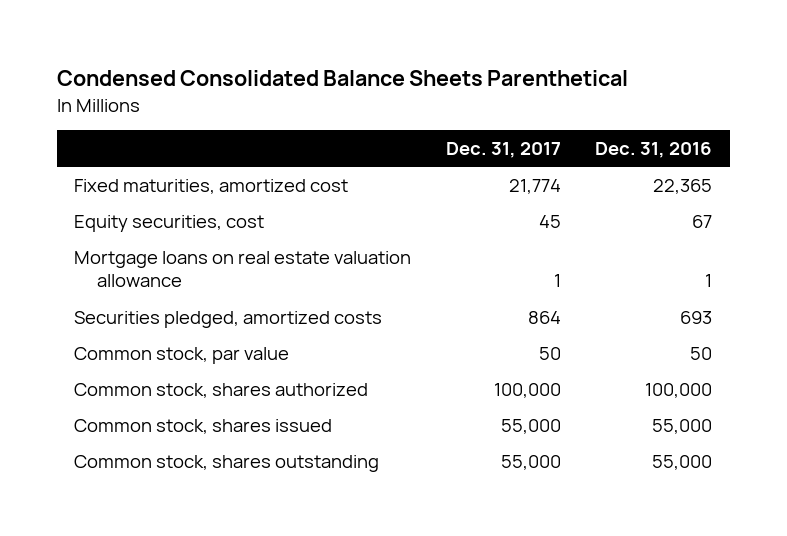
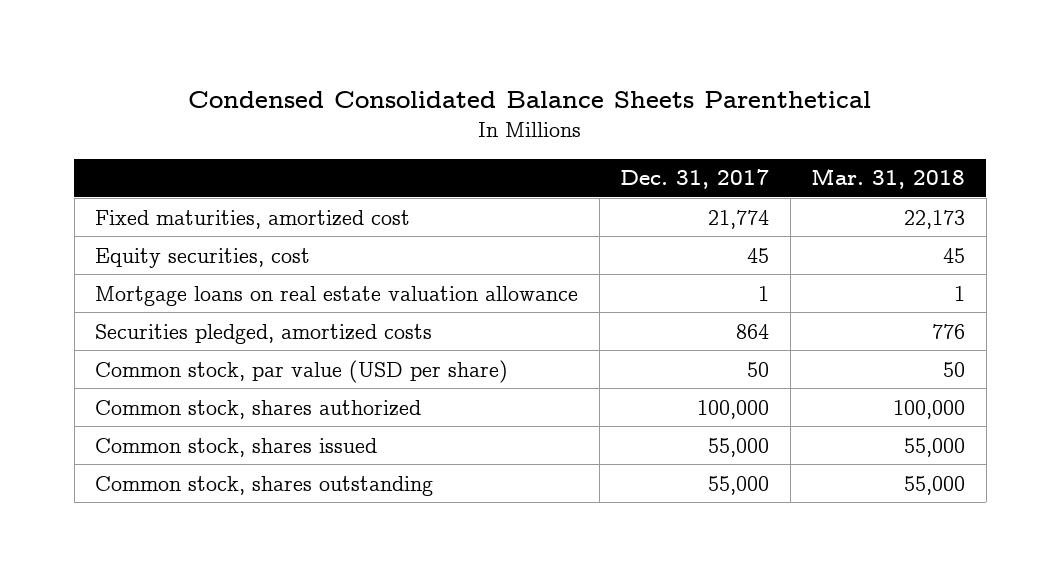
- | Dec. 31, 2017 | Dec. 31, 2016
+ | Dec. 31, 2017 | Mar. 31, 2018
- Common stock, par value | 50 | 50
+ Common stock, par value (USD per share) | 50 | 50

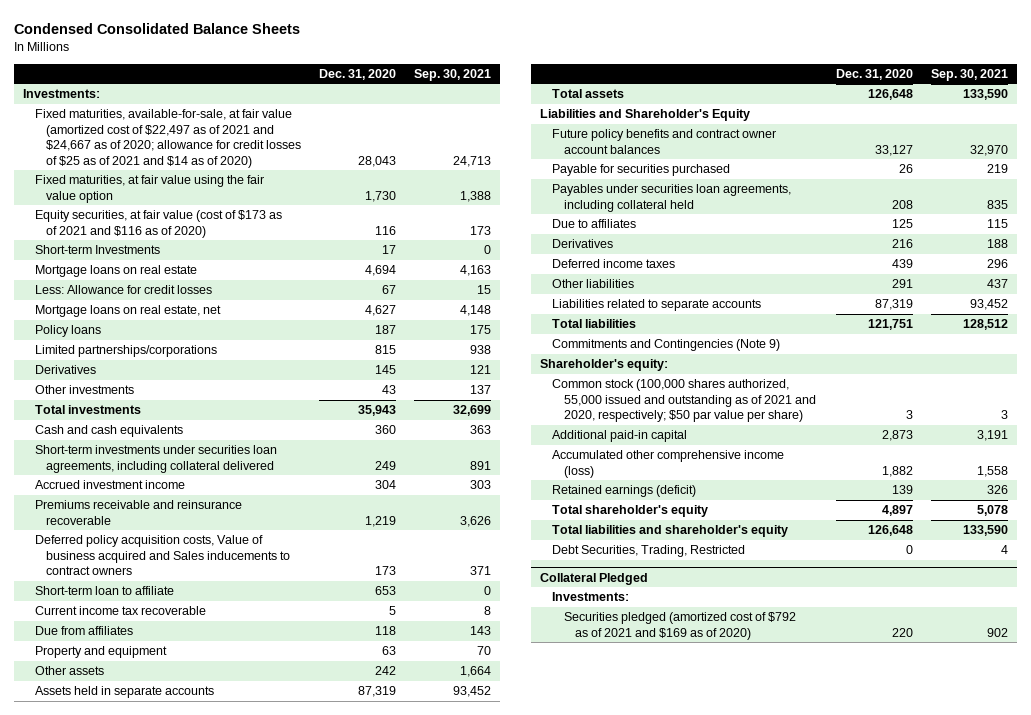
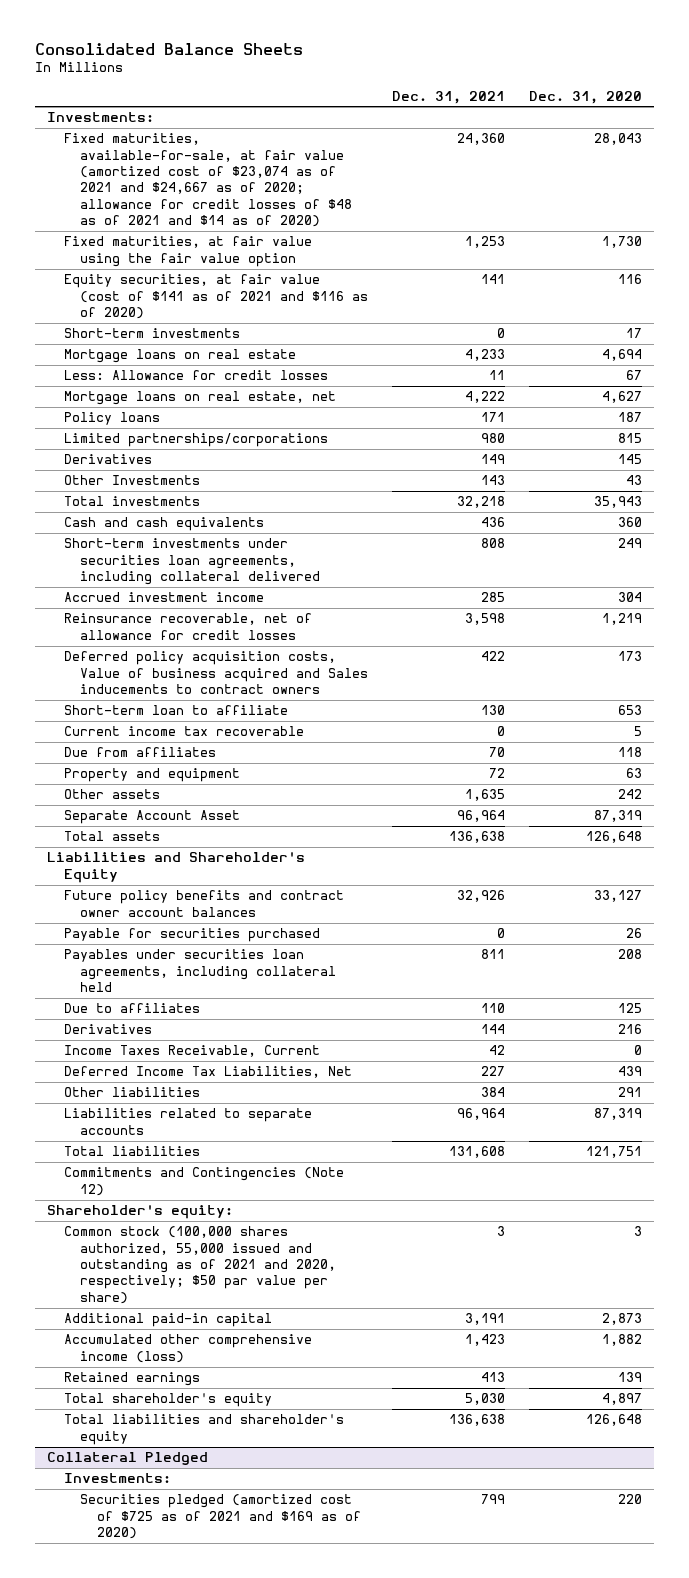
- Condensed Consolidated Balance Sheets
+ Consolidated Balance Sheets
- | Dec. 31, 2020 | Sep. 30, 2021
+ | Dec. 31, 2021 | Dec. 31, 2020
- Fixed maturities, available-for-sale, at fair value (amortized cost of $22,497 as of 2021 and $24,667 as of 2020; allowance for credit losses of $25 as of 2021 and $14 as of 2020) | 28,043 | 24,713
+ Fixed maturities, available-for-sale, at fair value (amortized cost of $23,074 as of 2021 and $24,667 as of 2020; allowance for credit losses of $48 as of 2021 and $14 as of 2020) | 24,360 | 28,043
- Equity securities, at fair value (cost of $173 as of 2021 and $116 as of 2020) | 116 | 173
- Short-term Investments | 17 | 0
+ Equity securities, at fair value (cost of $141 as of 2021 and $116 as of 2020) | 141 | 116
+ Short-term investments | 0 | 17
- Other investments | 43 | 137
+ Other Investments | 143 | 43
- Premiums receivable and reinsurance recoverable | 1,219 | 3,626
+ Reinsurance recoverable, net of allowance for credit losses | 3,598 | 1,219
- Assets held in separate accounts | 87,319 | 93,452
+ Separate Account Asset | 96,964 | 87,319
- Deferred income taxes | 439 | 296
+ Income Taxes Receivable, Current | 42 | 0
+ Deferred Income Tax Liabilities, Net | 227 | 439
- Commitments and Contingencies (Note 9)
+ Commitments and Contingencies (Note 12)
- Retained earnings (deficit) | 139 | 326
+ Retained earnings | 413 | 139
- Debt Securities, Trading, Restricted | 0 | 4
@ Collateral Pledged
- Securities pledged (amortized cost of $792 as of 2021 and $169 as of 2020) | 220 | 902
+ Securities pledged (amortized cost of $725 as of 2021 and $169 as of 2020) | 799 | 220

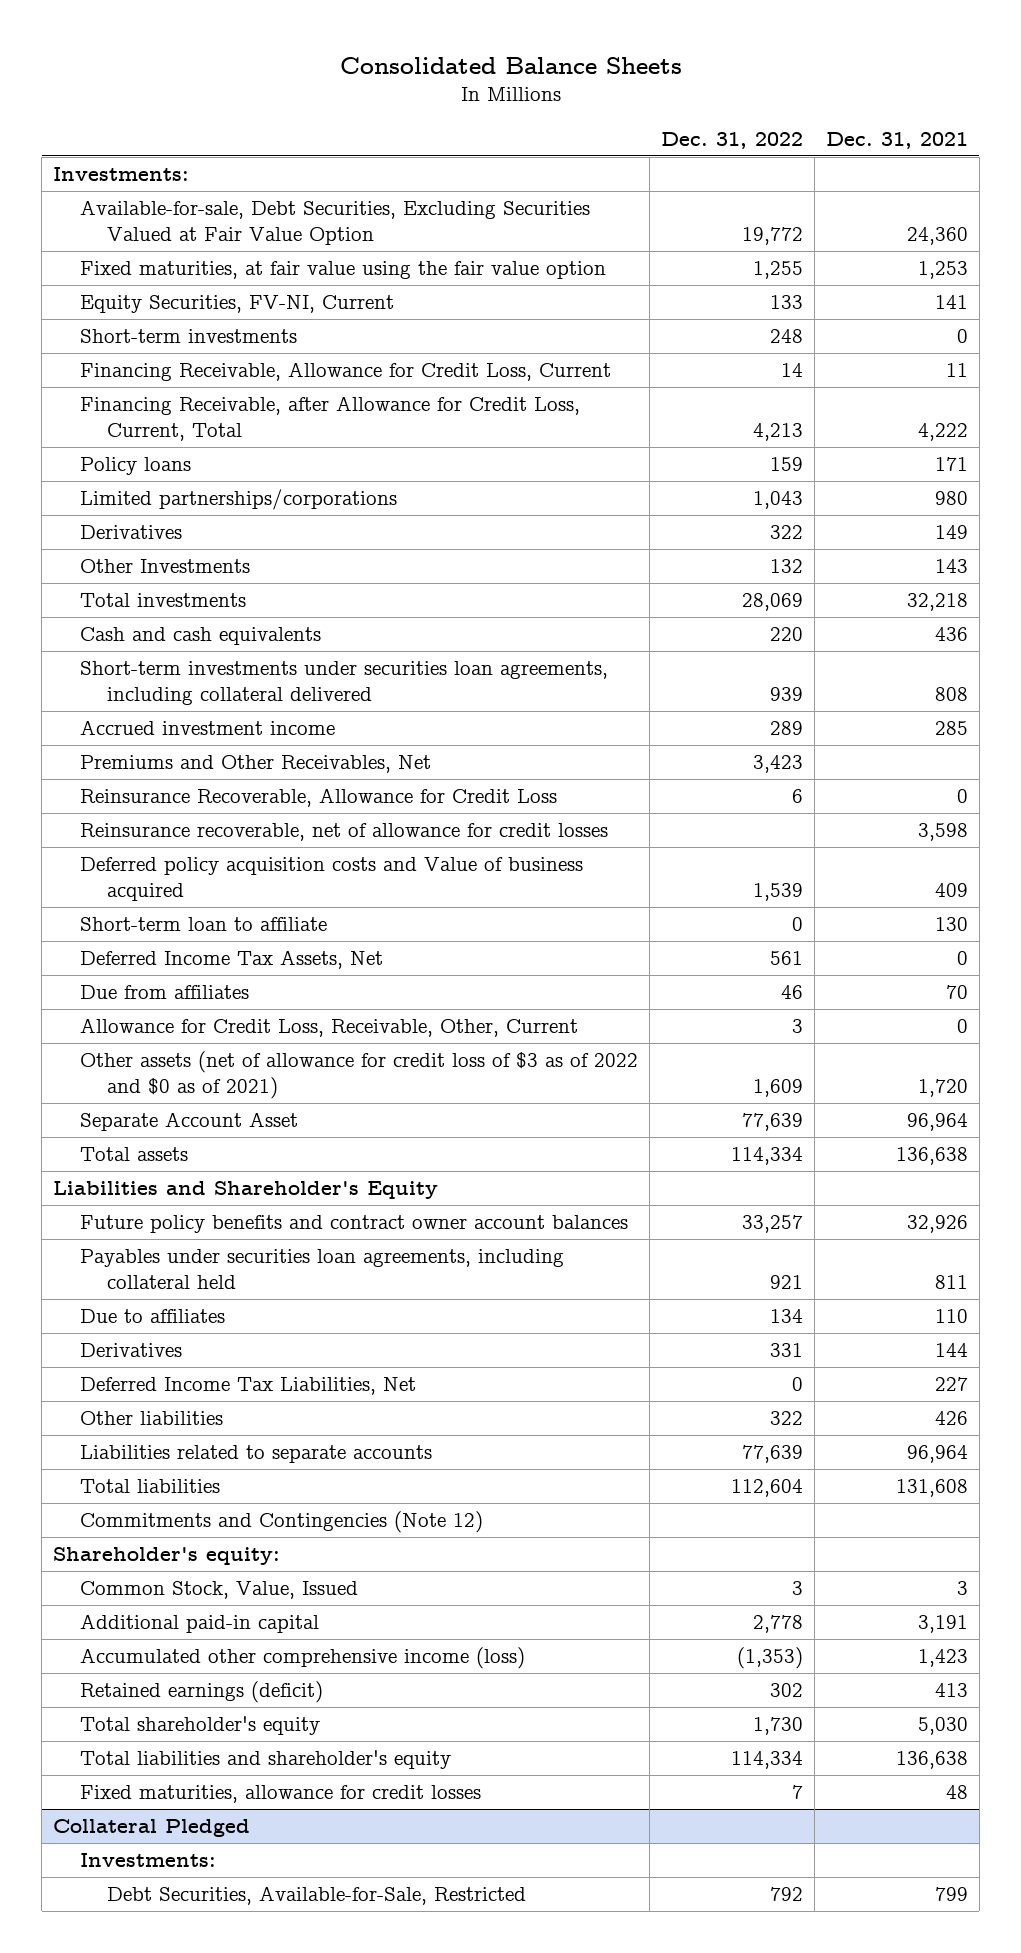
- | Dec. 31, 2021 | Dec. 31, 2020
+ | Dec. 31, 2022 | Dec. 31, 2021
- Fixed maturities, available-for-sale, at fair value (amortized cost of $23,074 as of 2021 and $24,667 as of 2020; allowance for credit losses of $48 as of 2021 and $14 as of 2020) | 24,360 | 28,043
+ Available-for-sale, Debt Securities, Excluding Securities Valued at Fair Value Option | 19,772 | 24,360
- Equity securities, at fair value (cost of $141 as of 2021 and $116 as of 2020) | 141 | 116
+ Equity Securities, FV-NI, Current | 133 | 141
- Mortgage loans on real estate | 4,233 | 4,694
- Less: Allowance for credit losses | 11 | 67
- Mortgage loans on real estate, net | 4,222 | 4,627
+ Financing Receivable, Allowance for Credit Loss, Current | 14 | 11
+ Financing Receivable, after Allowance for Credit Loss, Current, Total | 4,213 | 4,222
+ Premiums and Other Receivables, Net | 3,423 |
+ Reinsurance Recoverable, Allowance for Credit Loss | 6 | 0
- Deferred policy acquisition costs, Value of business acquired and Sales inducements to contract owners | 422 | 173
+ Deferred policy acquisition costs and Value of business acquired | 1,539 | 409
- Current income tax recoverable | 0 | 5
+ Deferred Income Tax Assets, Net | 561 | 0
- Property and equipment | 72 | 63
- Other assets | 1,635 | 242
+ Allowance for Credit Loss, Receivable, Other, Current | 3 | 0
+ Other assets (net of allowance for credit loss of $3 as of 2022 and $0 as of 2021) | 1,609 | 1,720
- Payable for securities purchased | 0 | 26
- Income Taxes Receivable, Current | 42 | 0
- Other liabilities | 384 | 291
+ Other liabilities | 322 | 426
- Common stock (100,000 shares authorized, 55,000 issued and outstanding as of 2021 and 2020, respectively; $50 par value per share) | 3 | 3
+ Common Stock, Value, Issued | 3 | 3
- Retained earnings | 413 | 139
+ Retained earnings (deficit) | 302 | 413
+ Fixed maturities, allowance for credit losses | 7 | 48
@ Collateral Pledged
- Securities pledged (amortized cost of $725 as of 2021 and $169 as of 2020) | 799 | 220
+ Debt Securities, Available-for-Sale, Restricted | 792 | 799

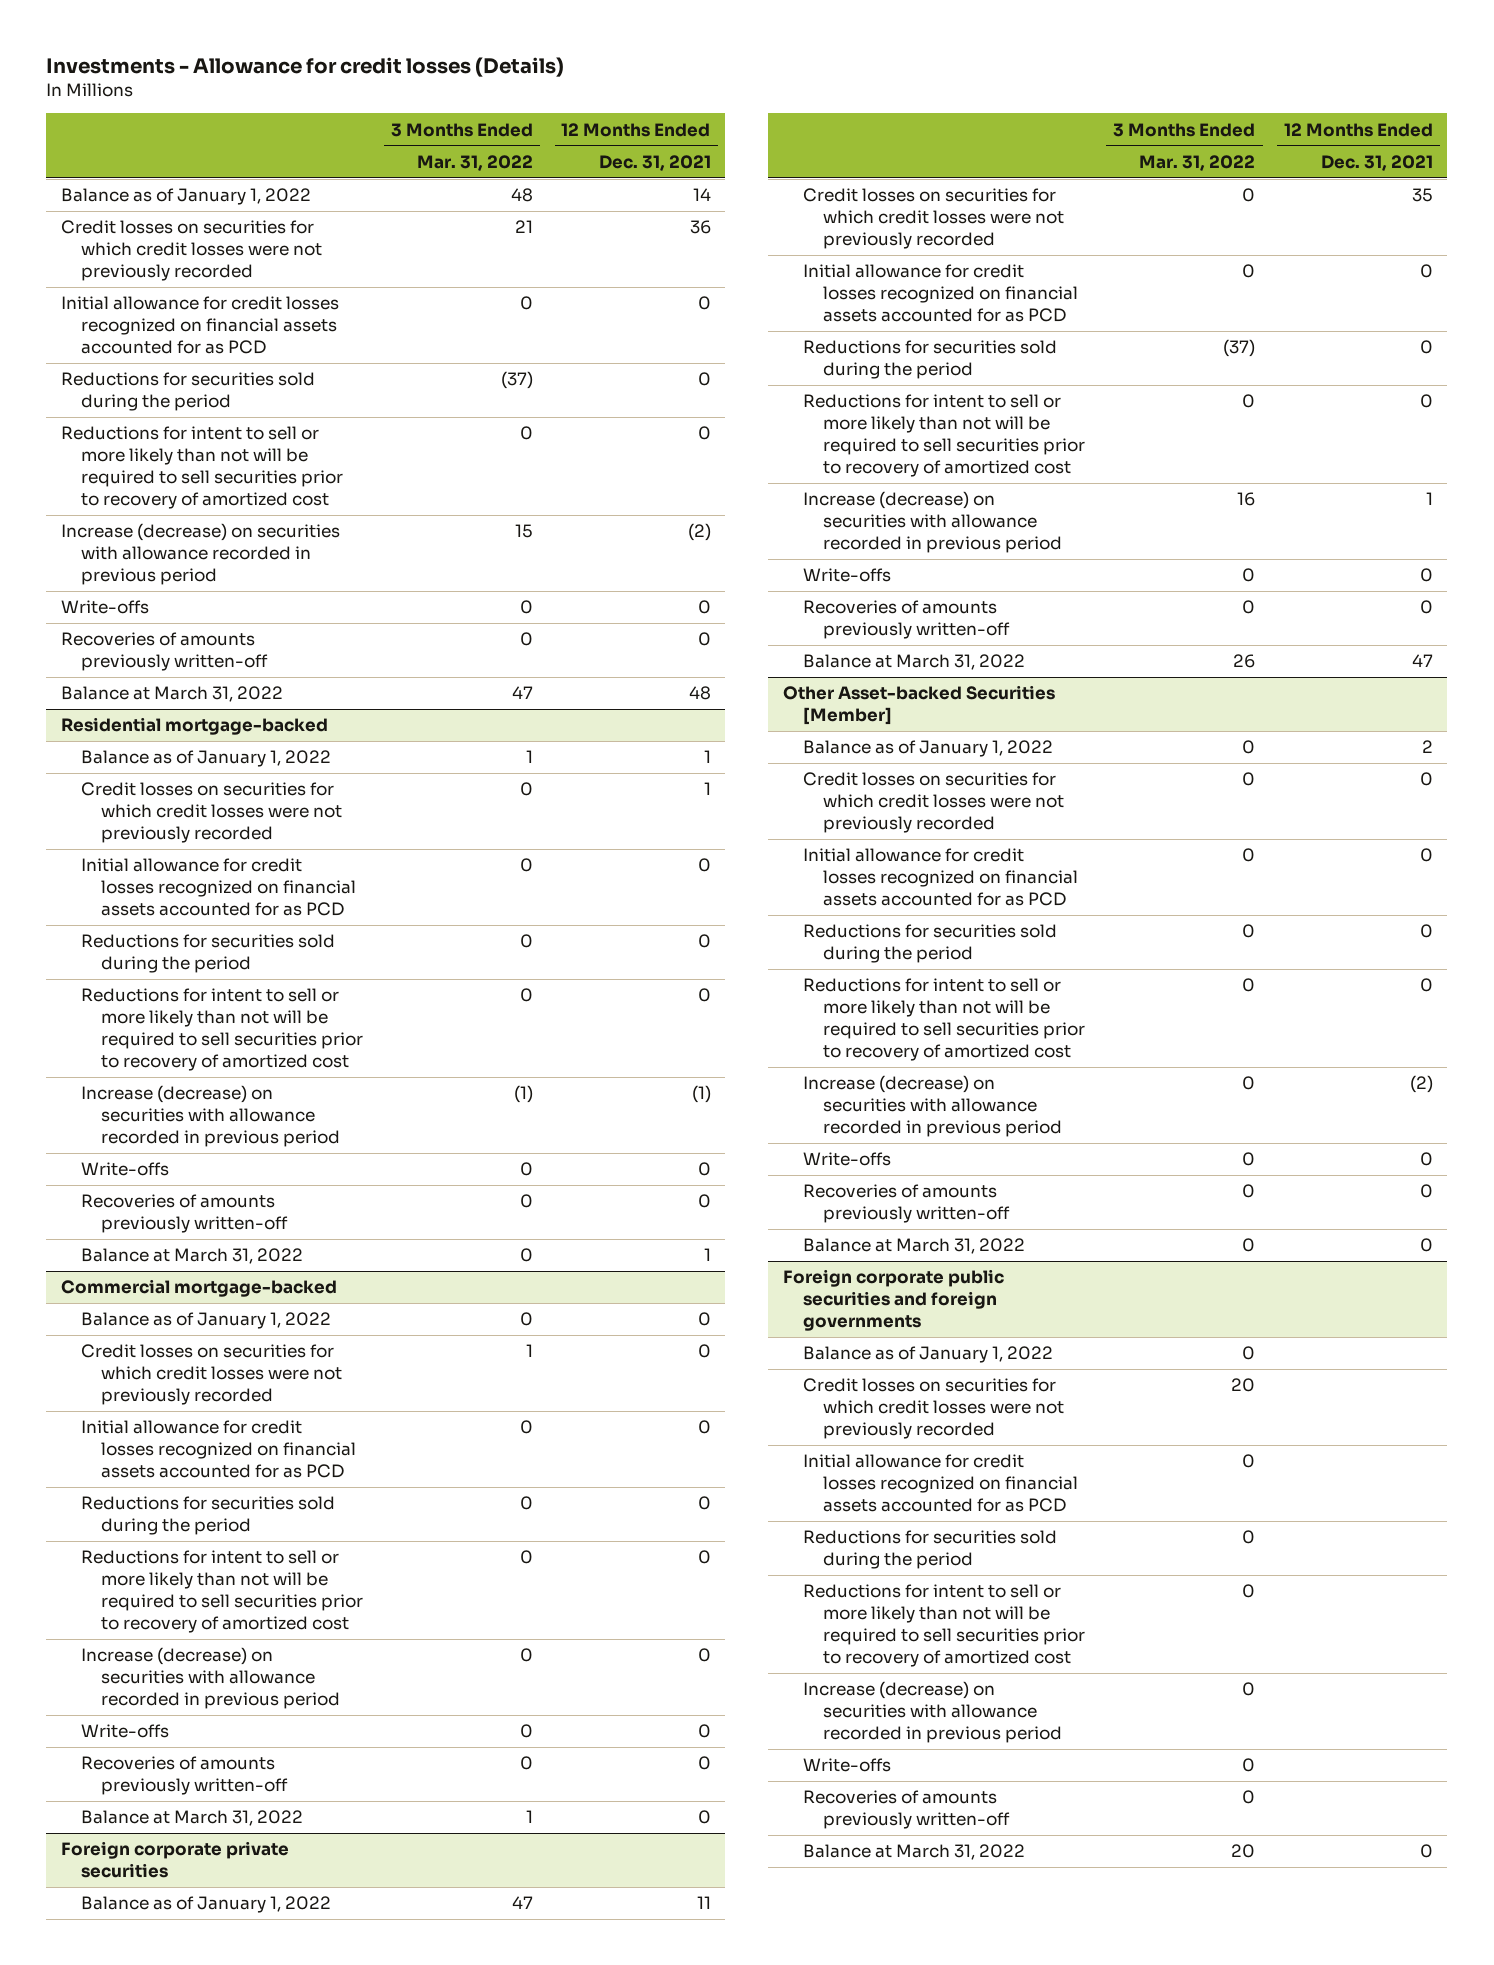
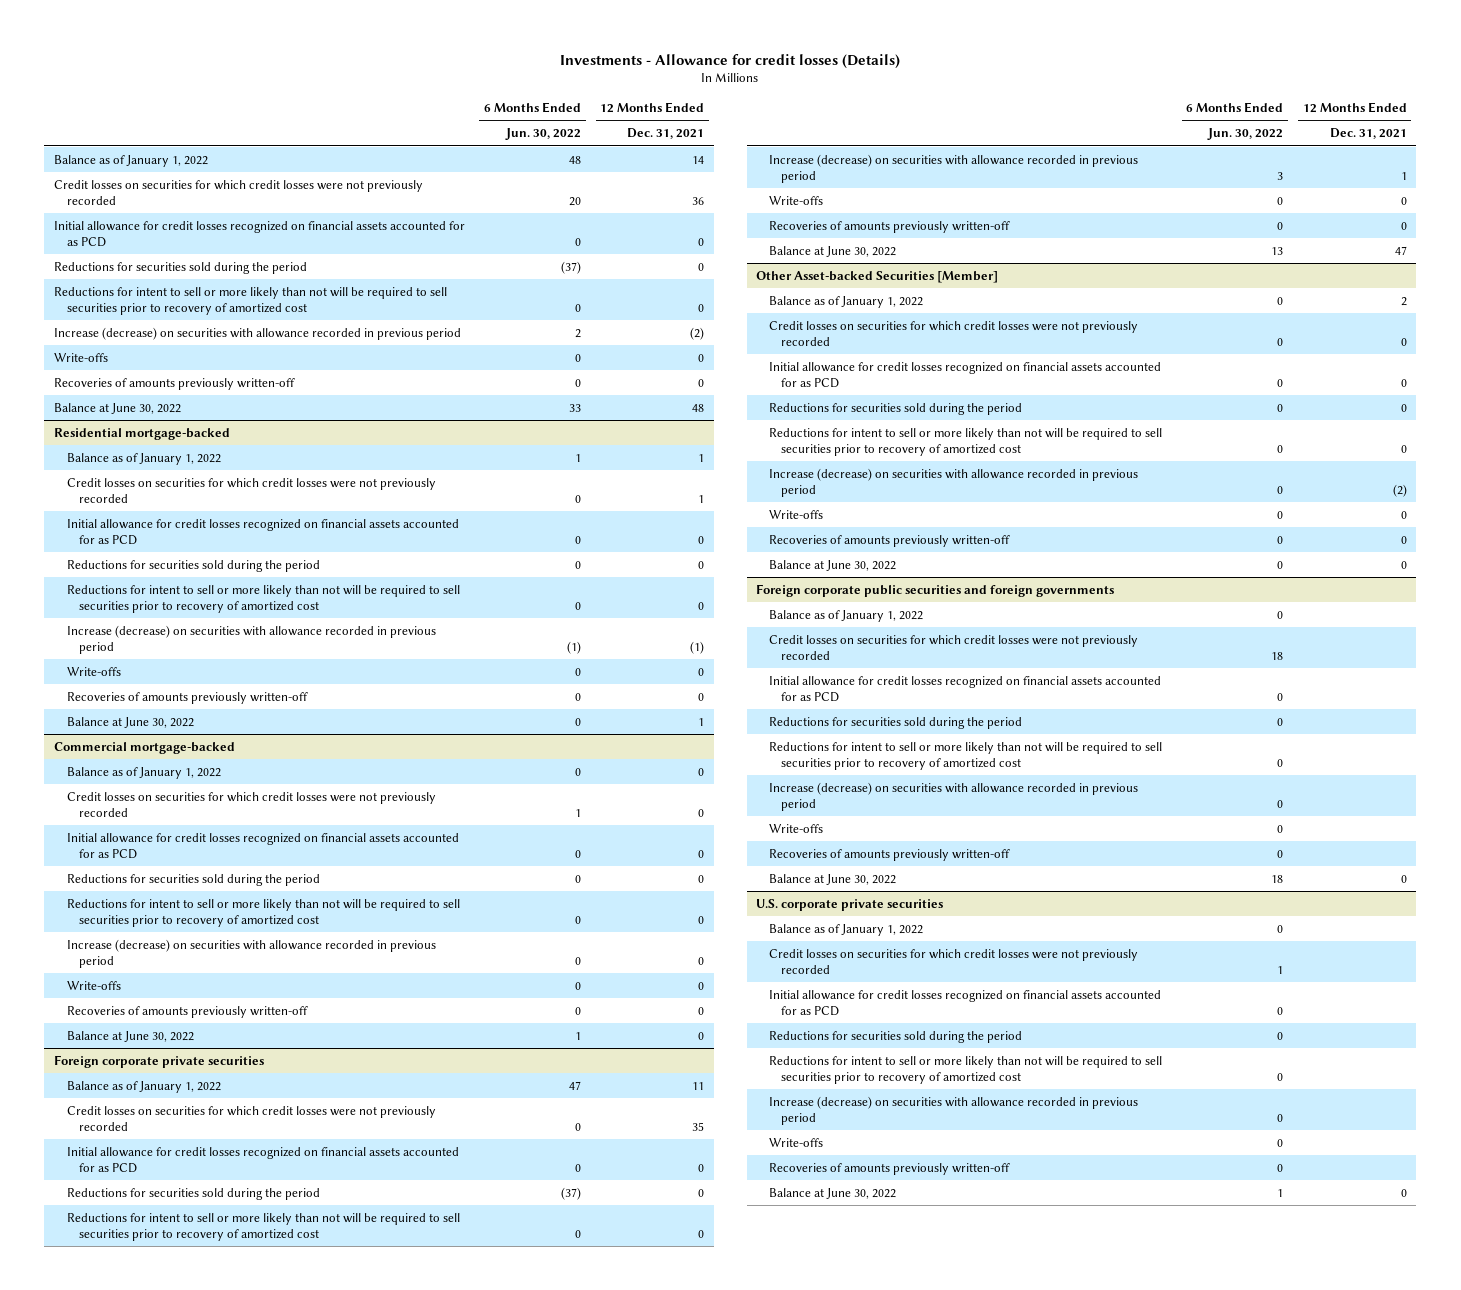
- | 3 Months Ended Mar. 31, 2022 | 12 Months Ended Dec. 31, 2021
+ | 6 Months Ended Jun. 30, 2022 | 12 Months Ended Dec. 31, 2021
- Balance at March 31, 2022 | 47 | 48
+ Balance at June 30, 2022 | 33 | 48
@ Residential mortgage-backed
- Balance at March 31, 2022 | 0 | 1
+ Balance at June 30, 2022 | 0 | 1
@ Commercial mortgage-backed
- Balance at March 31, 2022 | 1 | 0
+ Balance at June 30, 2022 | 1 | 0
@ Foreign corporate private securities
- Balance at March 31, 2022 | 26 | 47
+ Balance at June 30, 2022 | 13 | 47
@ Other Asset-backed Securities [Member]
- Balance at March 31, 2022 | 0 | 0
+ Balance at June 30, 2022 | 0 | 0
@ Foreign corporate public securities and foreign governments
- Balance at March 31, 2022 | 20 | 0
+ Balance at June 30, 2022 | 18 | 0
+ U.S. corporate private securities
+ Balance as of January 1, 2022 | 0 |
+ Credit losses on securities for which credit losses were not previously recorded | 1 |
+ Initial allowance for credit losses recognized on financial assets accounted for as PCD | 0 |
+ Reductions for securities sold during the period | 0 |
+ Reductions for intent to sell or more likely than not will be required to sell securities prior to recovery of amortized cost | 0 |
+ Increase (decrease) on securities with allowance recorded in previous period | 0 |
+ Write-offs | 0 |
+ Recoveries of amounts previously written-off | 0 |
+ Balance at June 30, 2022 | 1 | 0

